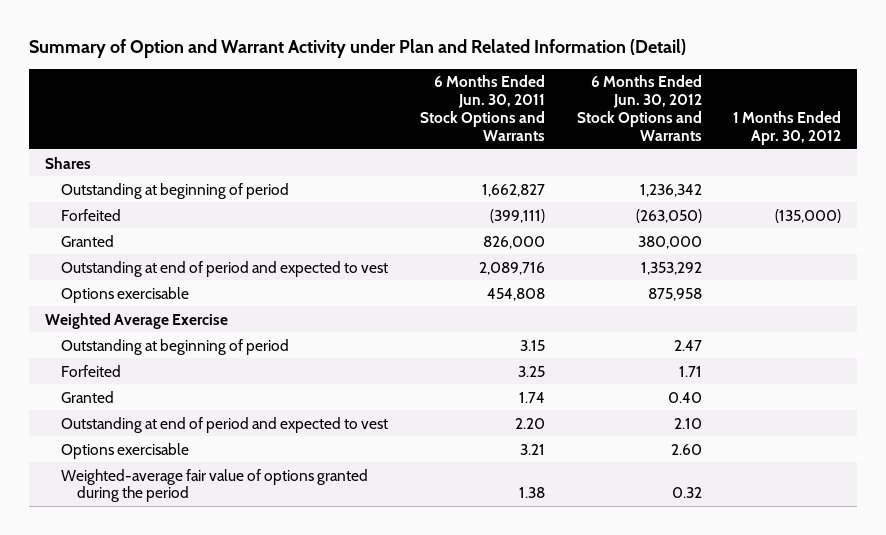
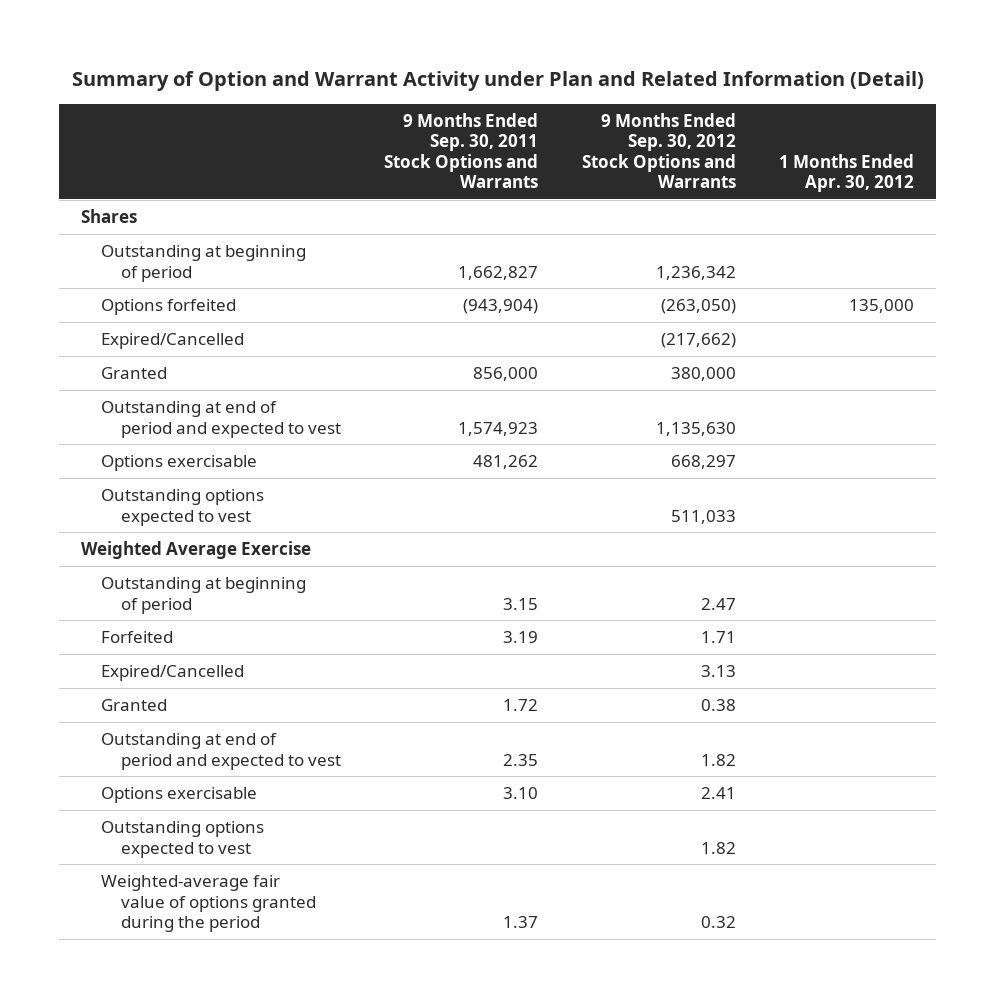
- | 6 Months Ended Jun. 30, 2011 Stock Options and Warrants | 6 Months Ended Jun. 30, 2012 Stock Options and Warrants | 1 Months Ended Apr. 30, 2012
+ | 9 Months Ended Sep. 30, 2011 Stock Options and Warrants | 9 Months Ended Sep. 30, 2012 Stock Options and Warrants | 1 Months Ended Apr. 30, 2012
- Forfeited | (399,111) | (263,050) | (135,000)
+ Options forfeited | (943,904) | (263,050) | 135,000
+ Expired/Cancelled | | (217,662) |
+ Outstanding options expected to vest | | 511,033 |
+ Expired/Cancelled | | 3.13 |
+ Outstanding options expected to vest | | 1.82 |

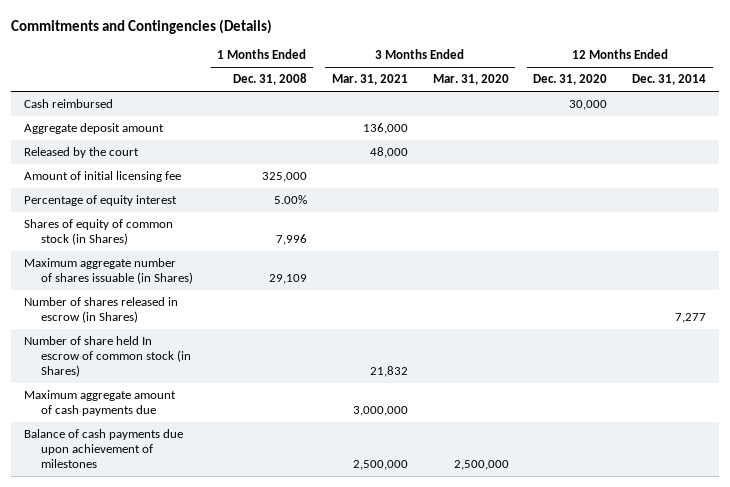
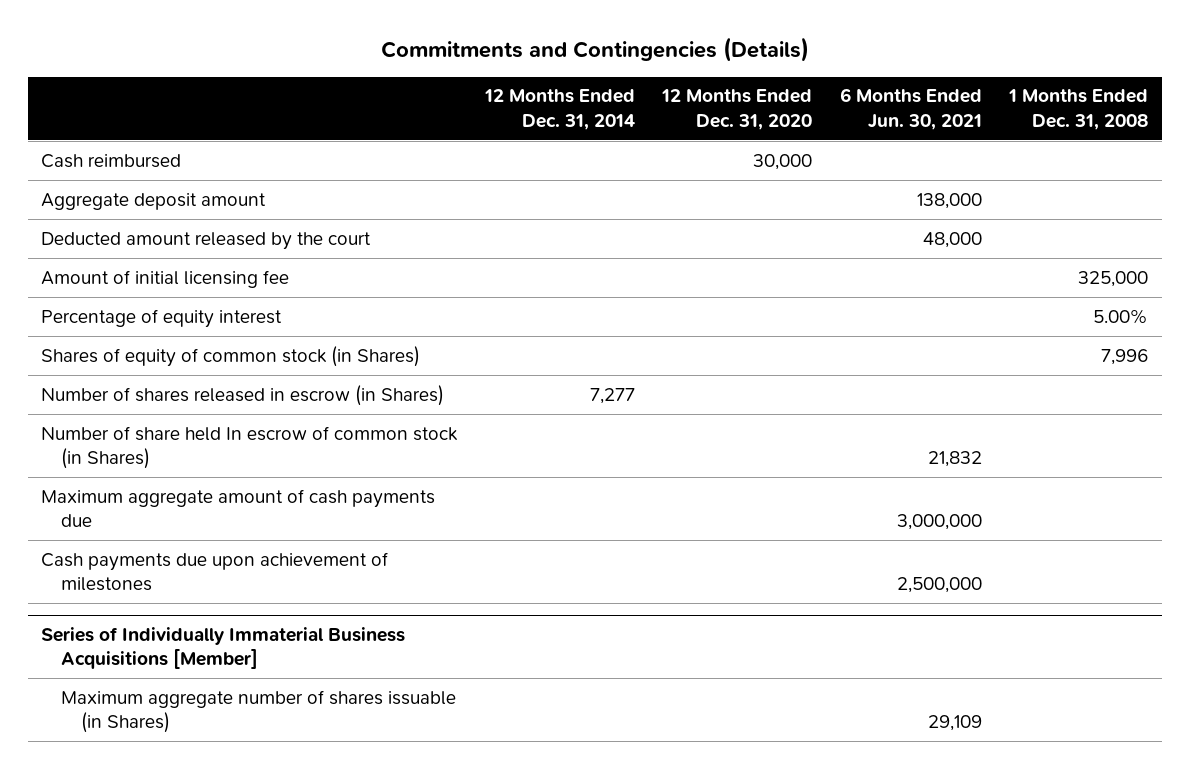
- | 1 Months Ended Dec. 31, 2008 | 3 Months Ended Mar. 31, 2021 | 3 Months Ended Mar. 31, 2020 | 12 Months Ended Dec. 31, 2020 | 12 Months Ended Dec. 31, 2014
+ | 12 Months Ended Dec. 31, 2014 | 12 Months Ended Dec. 31, 2020 | 6 Months Ended Jun. 30, 2021 | 1 Months Ended Dec. 31, 2008
- Released by the court | | 48,000 | | |
+ Deducted amount released by the court | | | 48,000 |
- Maximum aggregate number of shares issuable (in Shares) | 29,109 | | | |
- Balance of cash payments due upon achievement of milestones | | 2,500,000 | 2,500,000 | |
+ Cash payments due upon achievement of milestones | | | 2,500,000 |
+ Series of Individually Immaterial Business Acquisitions [Member]
+ Maximum aggregate number of shares issuable (in Shares) | | | 29,109 |

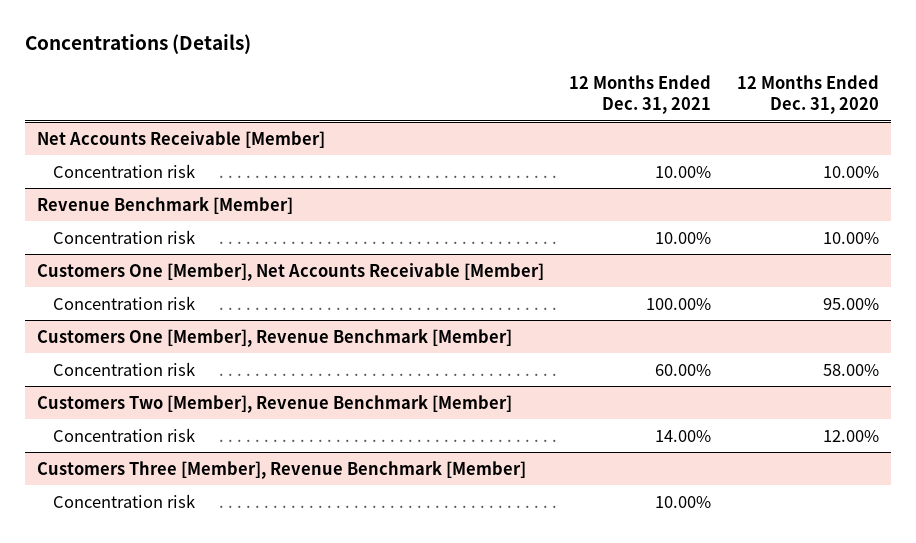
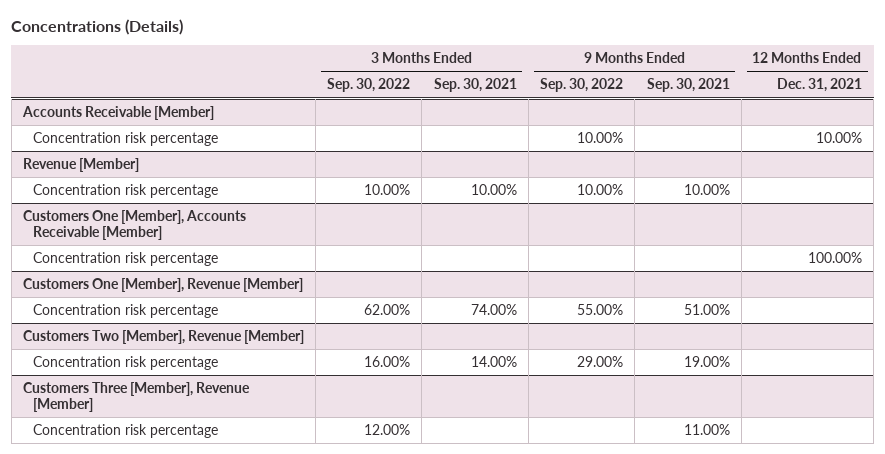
- | 12 Months Ended Dec. 31, 2021 | 12 Months Ended Dec. 31, 2020
+ | 3 Months Ended Sep. 30, 2022 | 3 Months Ended Sep. 30, 2021 | 9 Months Ended Sep. 30, 2022 | 9 Months Ended Sep. 30, 2021 | 12 Months Ended Dec. 31, 2021
- Net Accounts Receivable [Member]
- Concentration risk | 10.00% | 10.00%
- Revenue Benchmark [Member]
- Concentration risk | 10.00% | 10.00%
- Customers One [Member], Net Accounts Receivable [Member]
- Concentration risk | 100.00% | 95.00%
- Customers One [Member], Revenue Benchmark [Member]
- Concentration risk | 60.00% | 58.00%
- Customers Two [Member], Revenue Benchmark [Member]
- Concentration risk | 14.00% | 12.00%
- Customers Three [Member], Revenue Benchmark [Member]
- Concentration risk | 10.00% |
+ Accounts Receivable [Member]
+ Concentration risk percentage | | | 10.00% | | 10.00%
+ Revenue [Member]
+ Concentration risk percentage | 10.00% | 10.00% | 10.00% | 10.00% |
+ Customers One [Member], Accounts Receivable [Member]
+ Concentration risk percentage | | | | | 100.00%
+ Customers One [Member], Revenue [Member]
+ Concentration risk percentage | 62.00% | 74.00% | 55.00% | 51.00% |
+ Customers Two [Member], Revenue [Member]
+ Concentration risk percentage | 16.00% | 14.00% | 29.00% | 19.00% |
+ Customers Three [Member], Revenue [Member]
+ Concentration risk percentage | 12.00% | | | 11.00% |

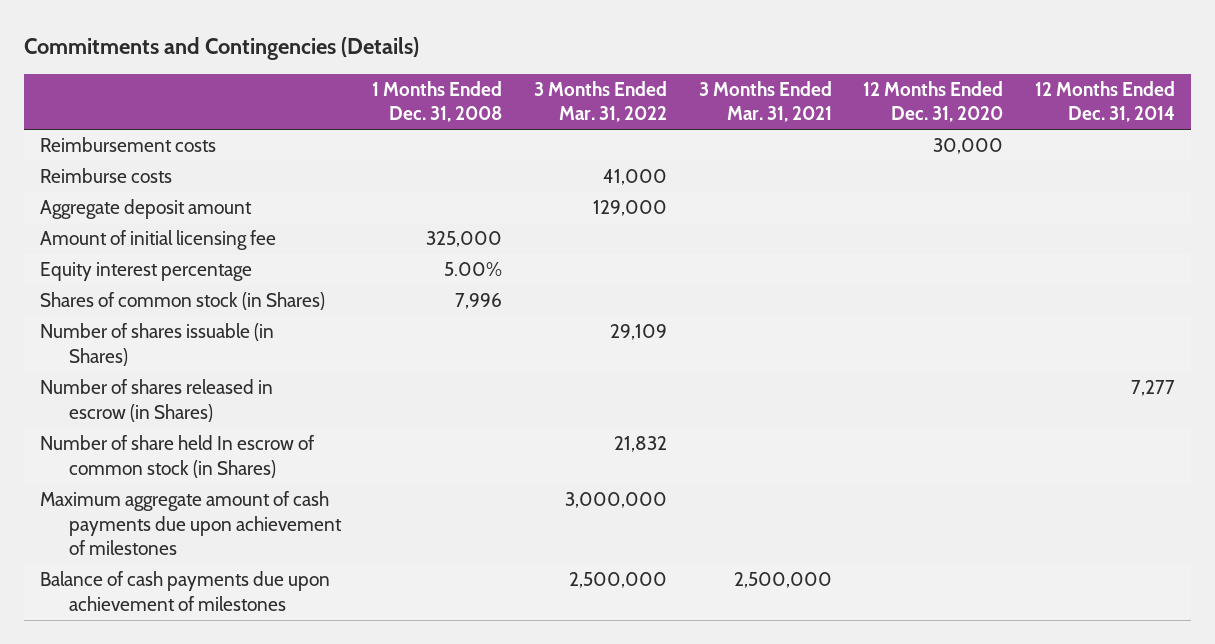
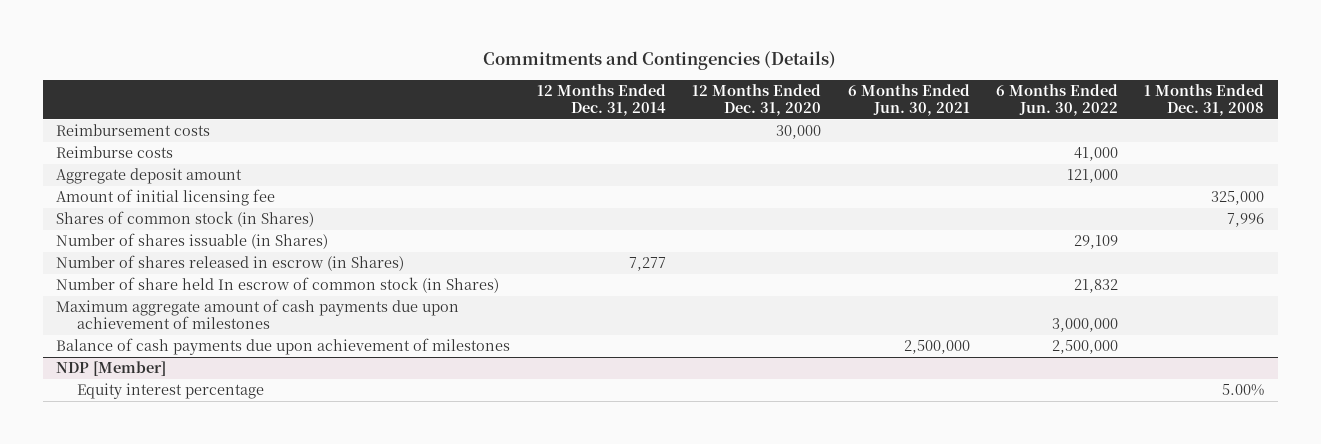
- | 1 Months Ended Dec. 31, 2008 | 3 Months Ended Mar. 31, 2022 | 3 Months Ended Mar. 31, 2021 | 12 Months Ended Dec. 31, 2020 | 12 Months Ended Dec. 31, 2014
+ | 12 Months Ended Dec. 31, 2014 | 12 Months Ended Dec. 31, 2020 | 6 Months Ended Jun. 30, 2021 | 6 Months Ended Jun. 30, 2022 | 1 Months Ended Dec. 31, 2008
- Equity interest percentage | 5.00% | | | |
+ NDP [Member]
+ Equity interest percentage | | | | | 5.00%

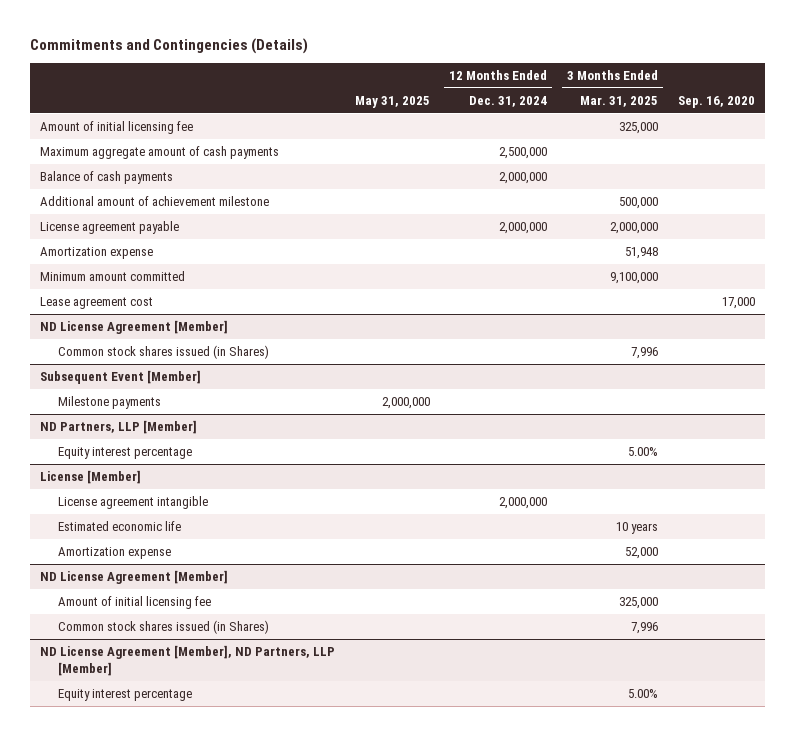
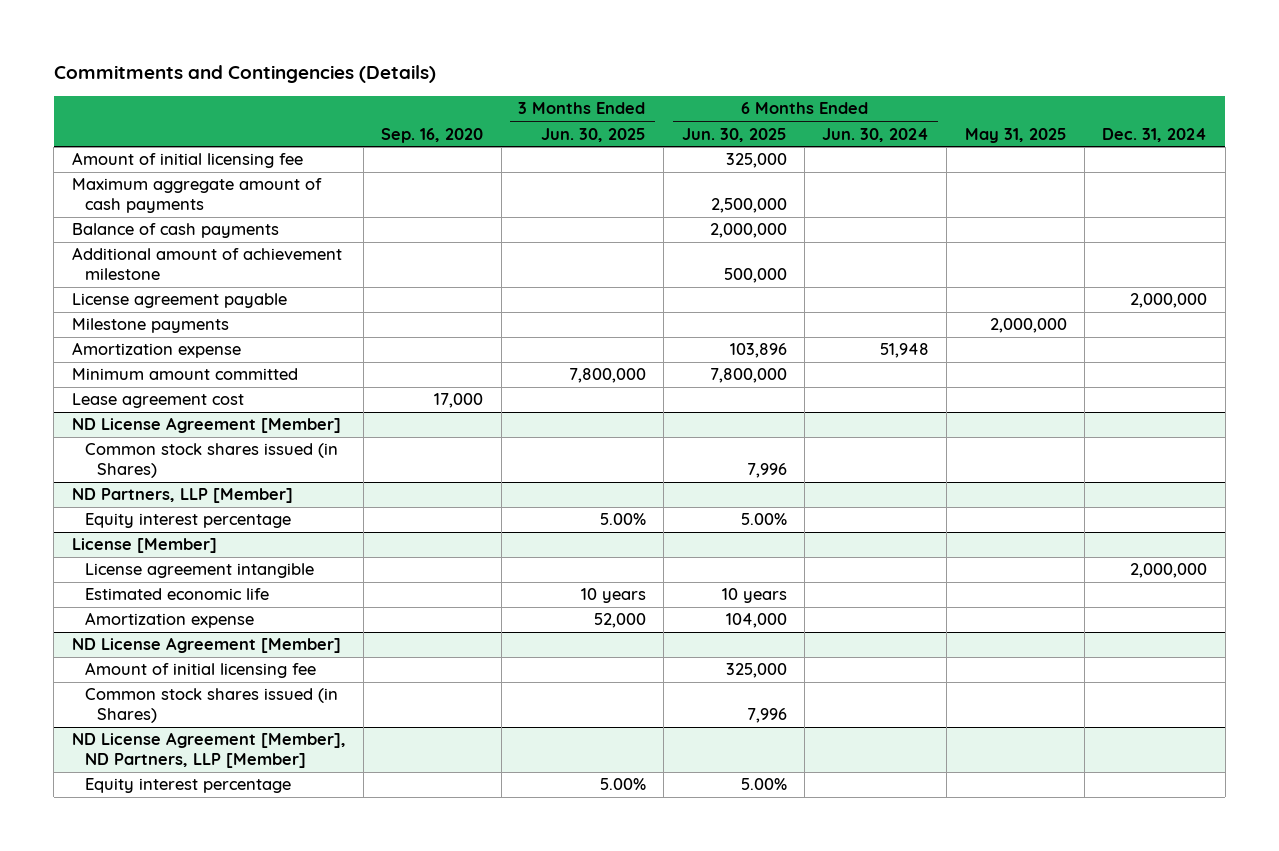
- | May 31, 2025 | 12 Months Ended Dec. 31, 2024 | 3 Months Ended Mar. 31, 2025 | Sep. 16, 2020
+ | Sep. 16, 2020 | 3 Months Ended Jun. 30, 2025 | 6 Months Ended Jun. 30, 2025 | 6 Months Ended Jun. 30, 2024 | May 31, 2025 | Dec. 31, 2024
+ Milestone payments | | | | | 2,000,000 |
- Subsequent Event [Member]
- Milestone payments | 2,000,000 | | |

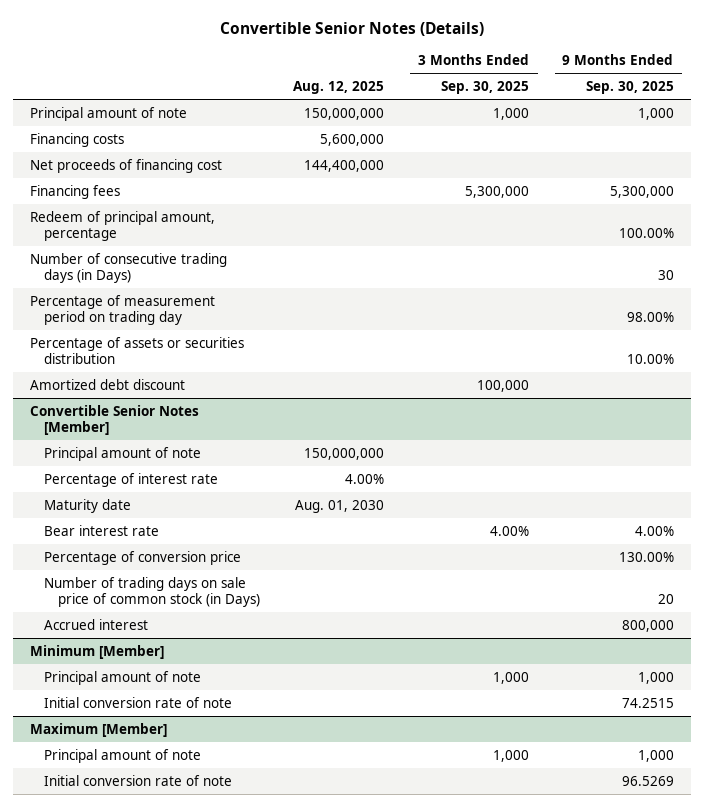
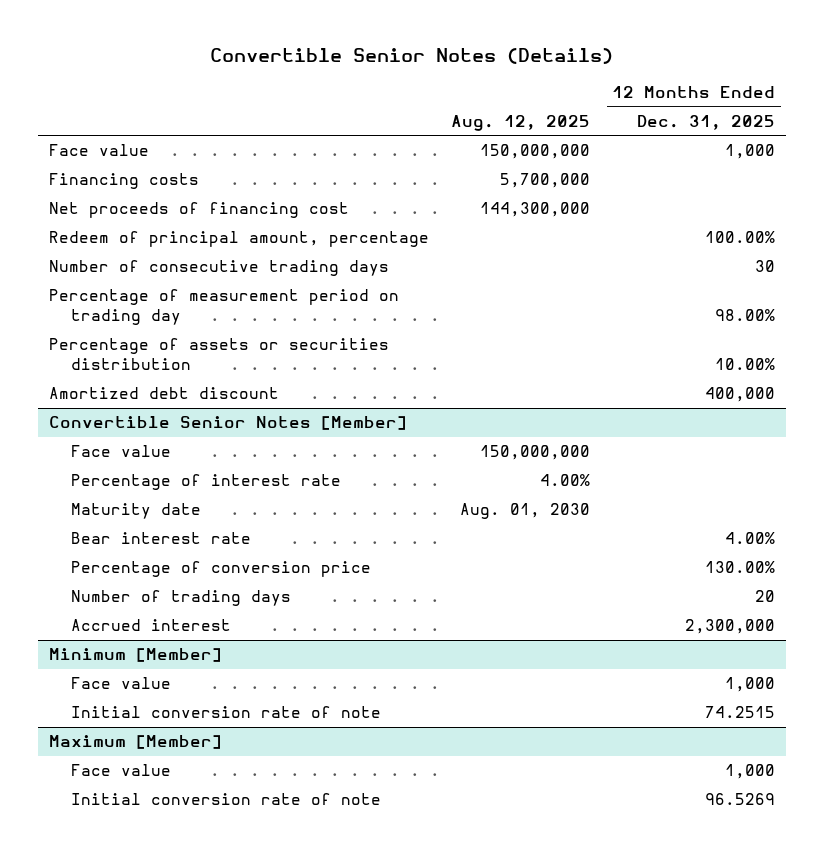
- | Aug. 12, 2025 | 3 Months Ended Sep. 30, 2025 | 9 Months Ended Sep. 30, 2025
+ | Aug. 12, 2025 | 12 Months Ended Dec. 31, 2025
- Principal amount of note | 150,000,000 | 1,000 | 1,000
- Financing costs | 5,600,000 | |
- Net proceeds of financing cost | 144,400,000 | |
- Financing fees | | 5,300,000 | 5,300,000
+ Face value | 150,000,000 | 1,000
+ Financing costs | 5,700,000 |
+ Net proceeds of financing cost | 144,300,000 |
- Number of consecutive trading days (in Days) | | | 30
+ Number of consecutive trading days | | 30
@ Convertible Senior Notes [Member]
- Principal amount of note | 150,000,000 | |
+ Face value | 150,000,000 |
- Number of trading days on sale price of common stock (in Days) | | | 20
+ Number of trading days | | 20
@ Minimum [Member]
- Principal amount of note | | 1,000 | 1,000
+ Face value | | 1,000
@ Maximum [Member]
- Principal amount of note | | 1,000 | 1,000
+ Face value | | 1,000

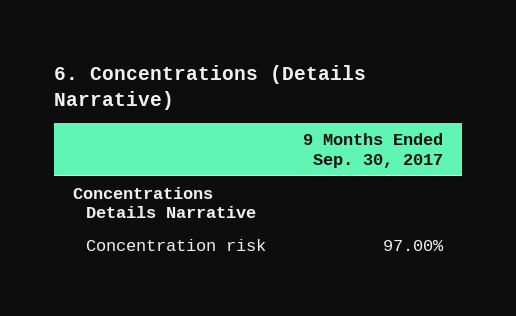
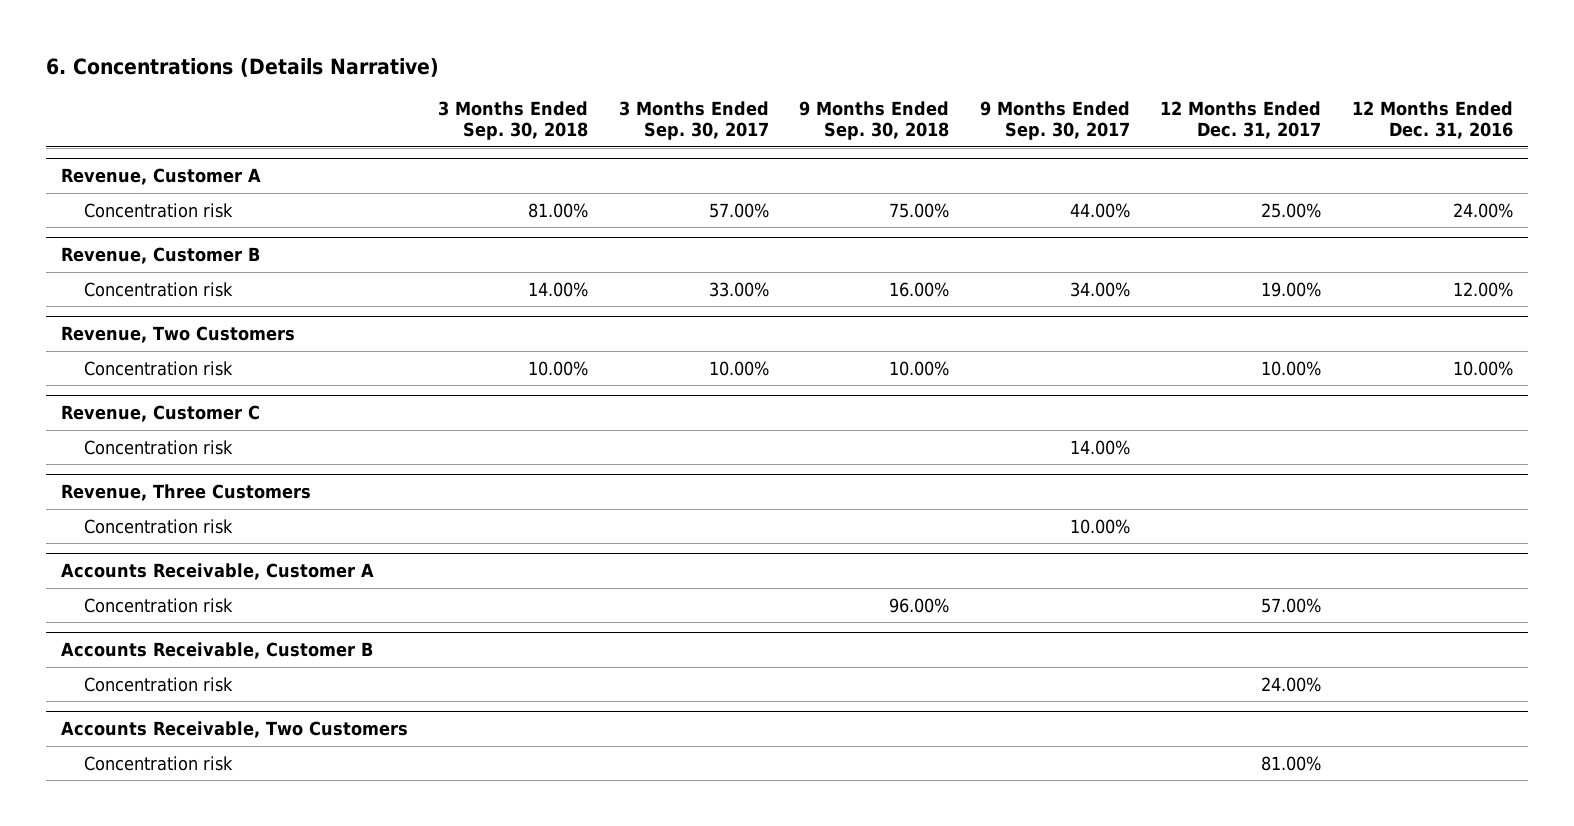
- | 9 Months Ended Sep. 30, 2017
+ | 3 Months Ended Sep. 30, 2018 | 3 Months Ended Sep. 30, 2017 | 9 Months Ended Sep. 30, 2018 | 9 Months Ended Sep. 30, 2017 | 12 Months Ended Dec. 31, 2017 | 12 Months Ended Dec. 31, 2016
- Concentrations Details Narrative
- Concentration risk | 97.00%
+ Revenue, Customer A
+ Concentration risk | 81.00% | 57.00% | 75.00% | 44.00% | 25.00% | 24.00%
+ Revenue, Customer B
+ Concentration risk | 14.00% | 33.00% | 16.00% | 34.00% | 19.00% | 12.00%
+ Revenue, Two Customers
+ Concentration risk | 10.00% | 10.00% | 10.00% | | 10.00% | 10.00%
+ Revenue, Customer C
+ Concentration risk | | | | 14.00% | |
+ Revenue, Three Customers
+ Concentration risk | | | | 10.00% | |
+ Accounts Receivable, Customer A
+ Concentration risk | | | 96.00% | | 57.00% |
+ Accounts Receivable, Customer B
+ Concentration risk | | | | | 24.00% |
+ Accounts Receivable, Two Customers
+ Concentration risk | | | | | 81.00% |

